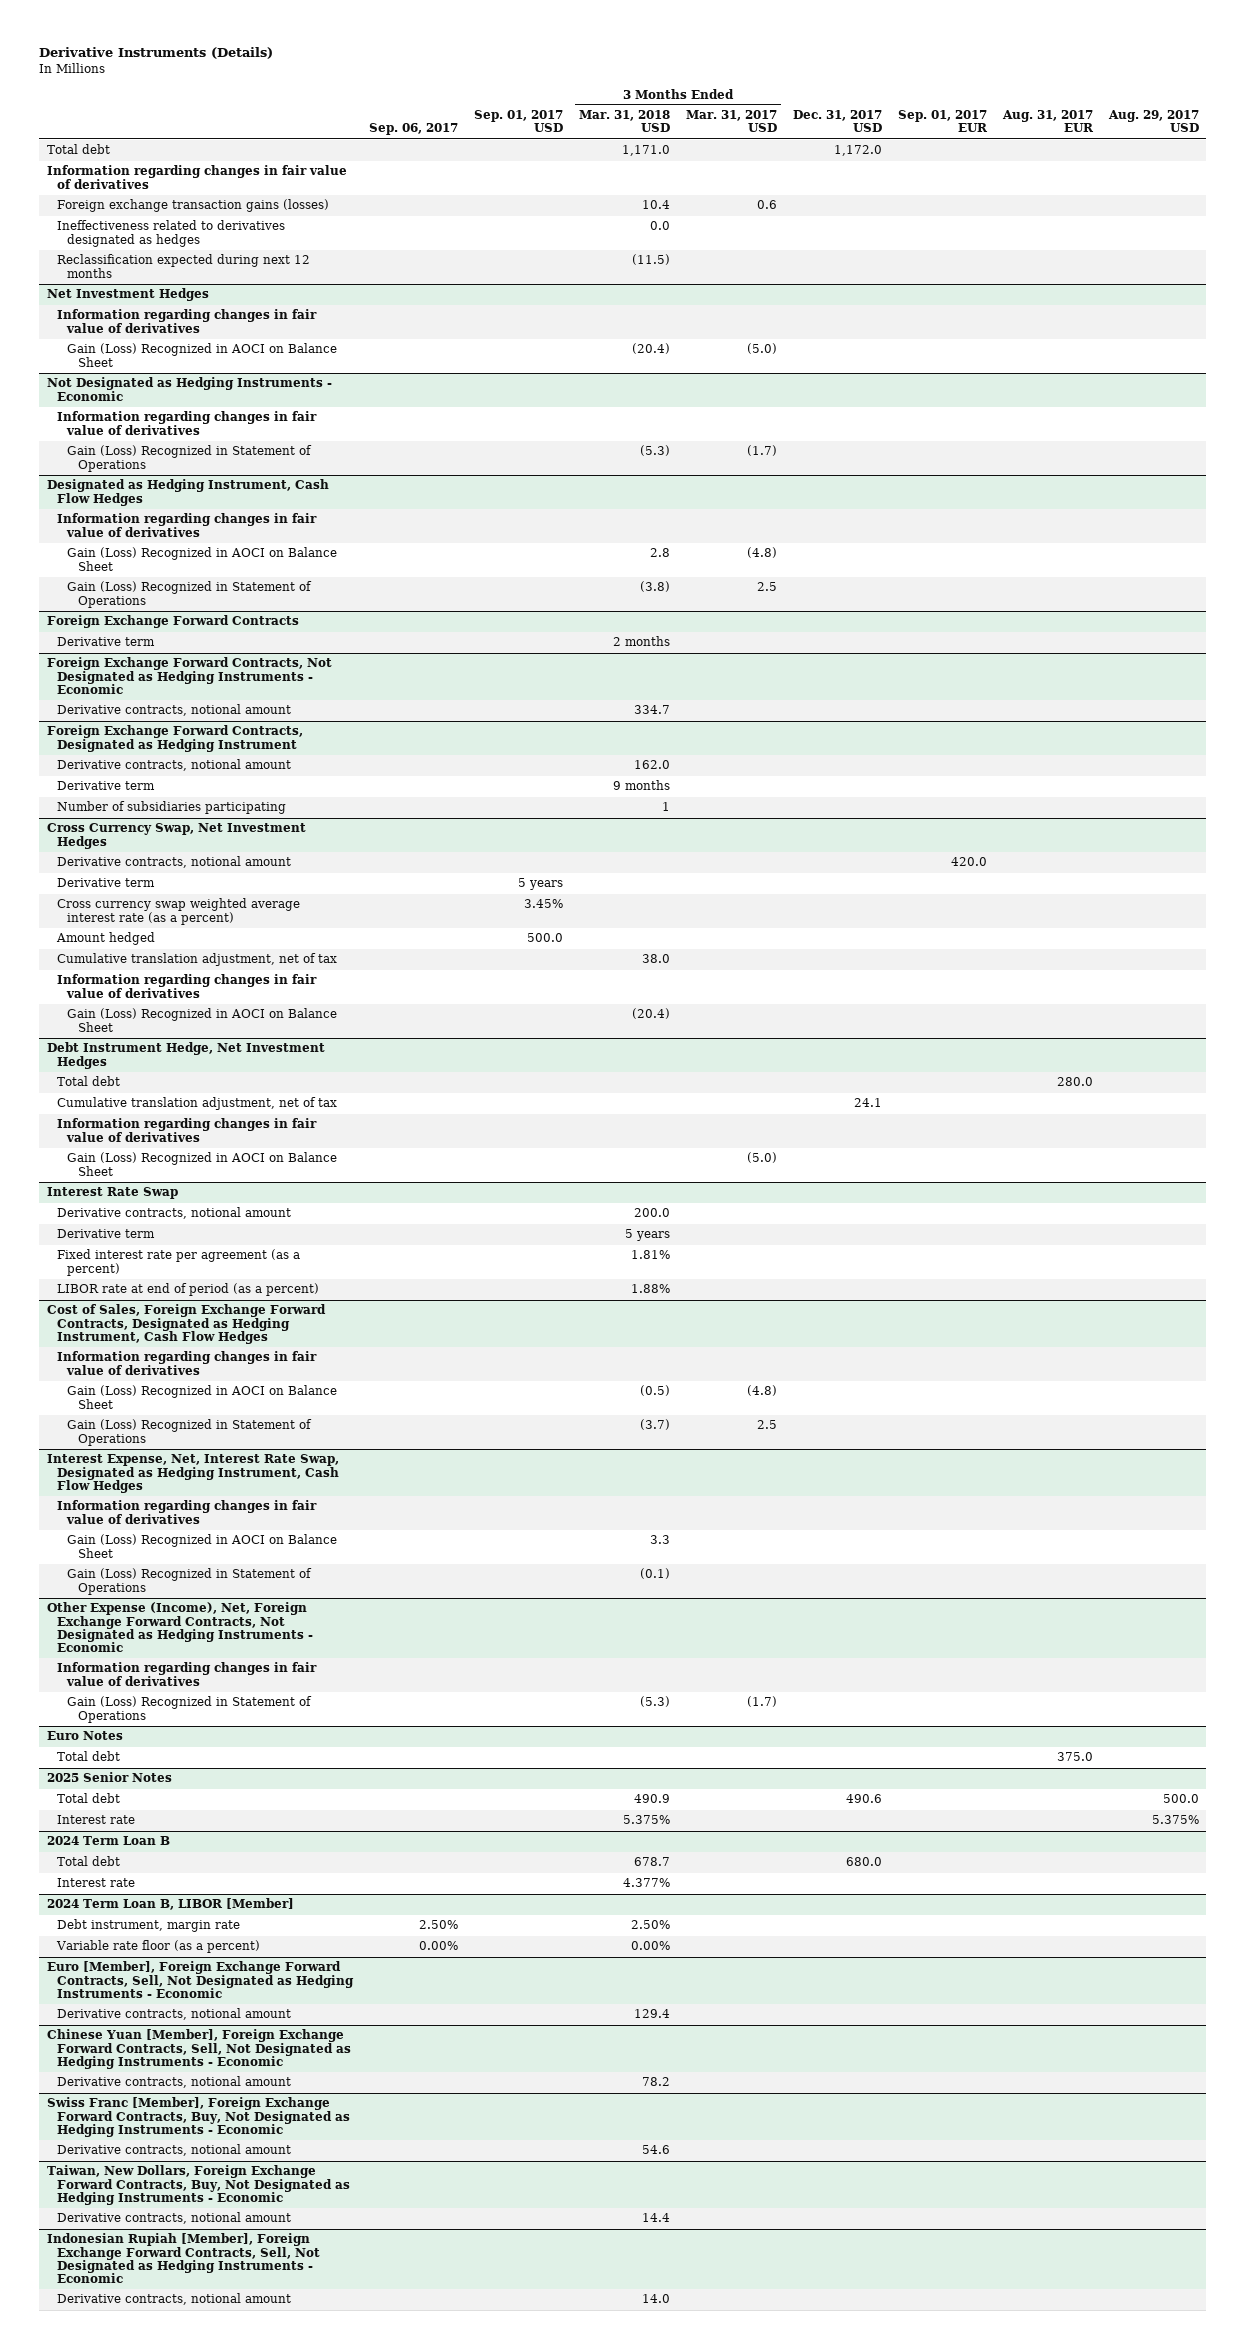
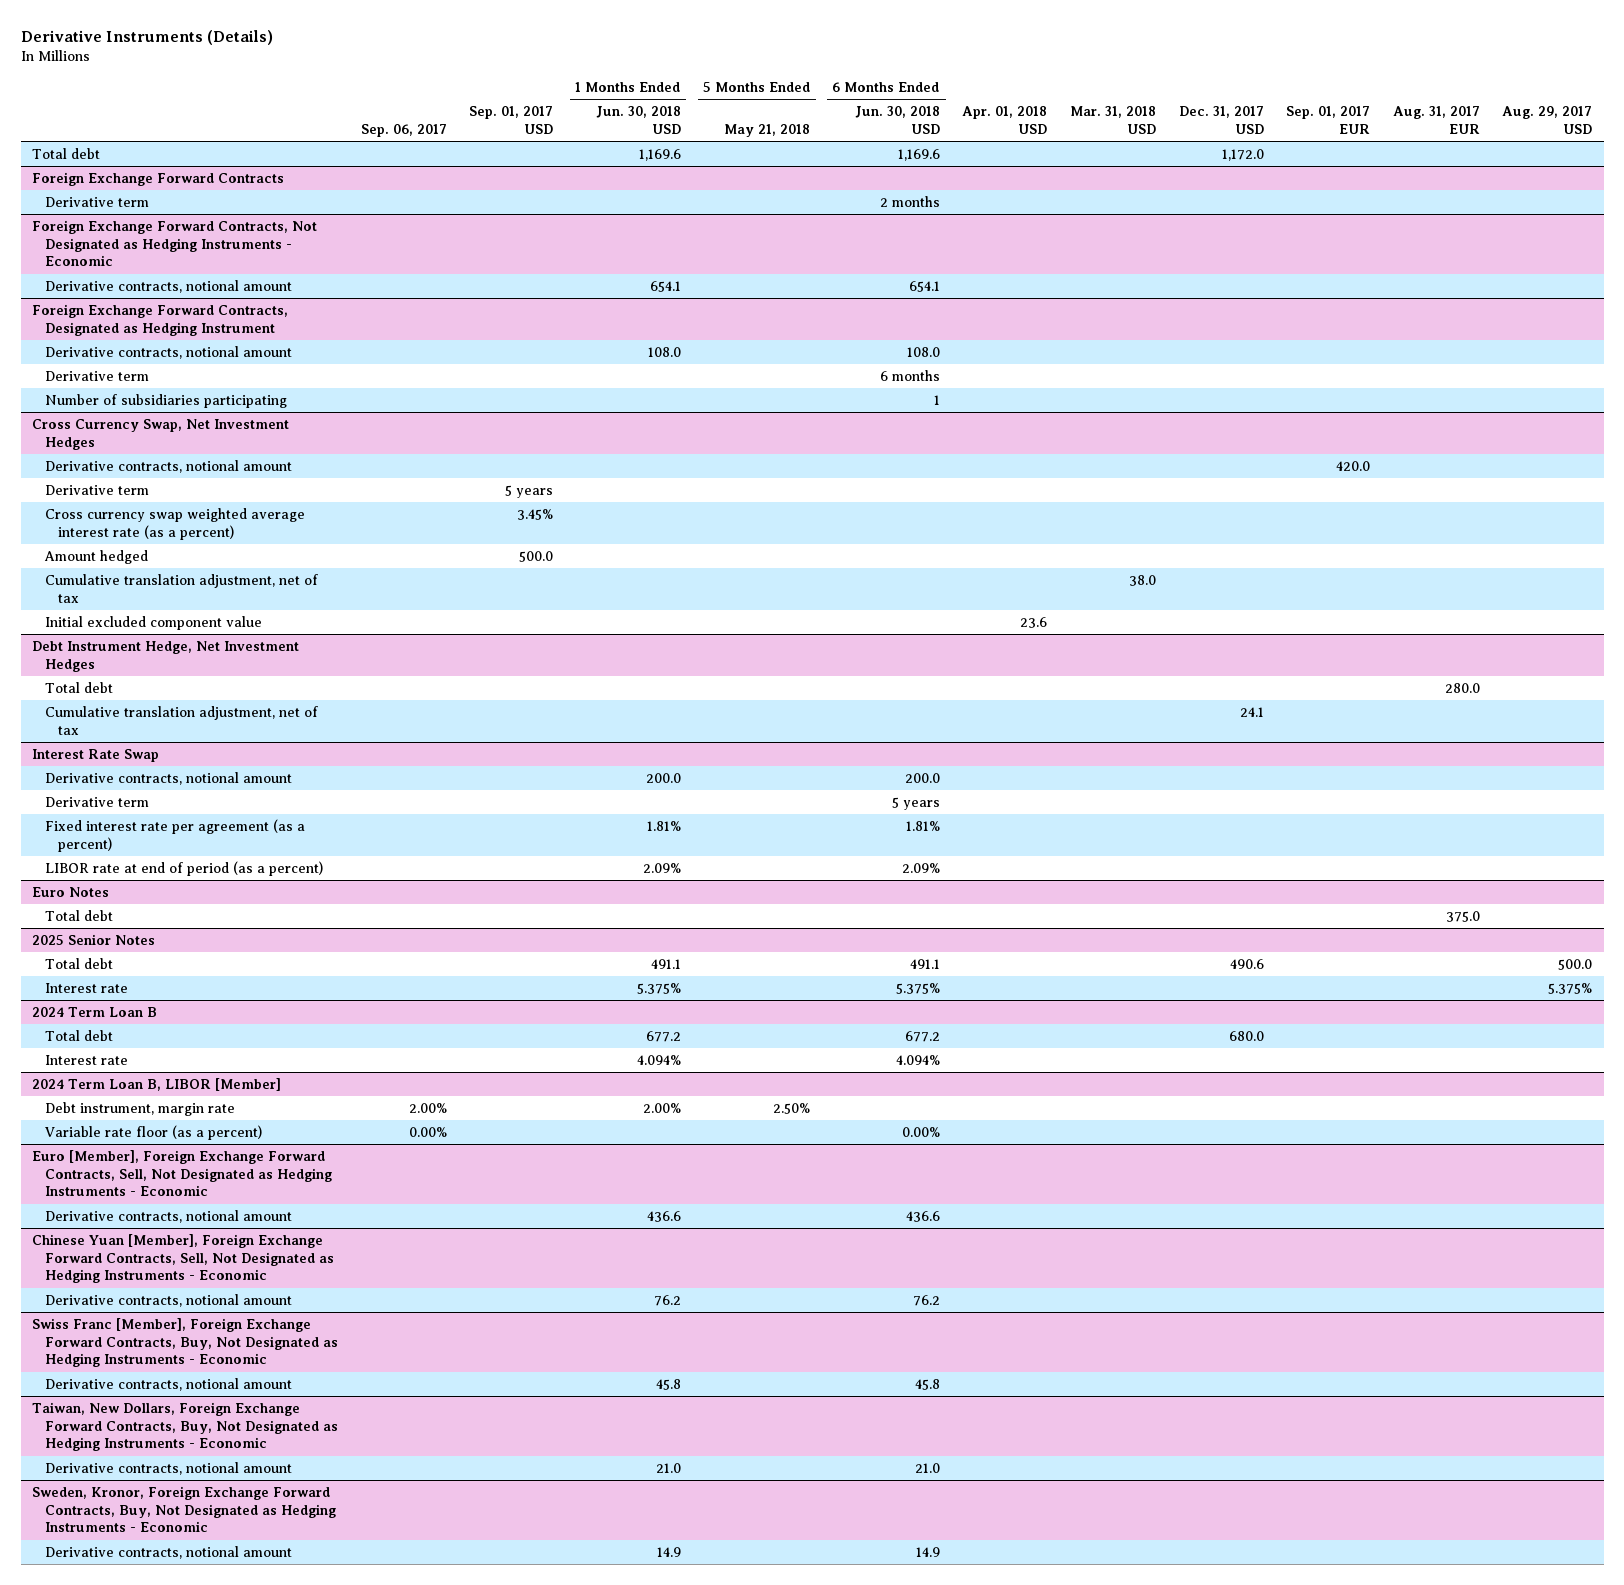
- | Sep. 06, 2017 | Sep. 01, 2017 USD | 3 Months Ended Mar. 31, 2018 USD | 3 Months Ended Mar. 31, 2017 USD | Dec. 31, 2017 USD | Sep. 01, 2017 EUR | Aug. 31, 2017 EUR | Aug. 29, 2017 USD
+ | Sep. 06, 2017 | Sep. 01, 2017 USD | 1 Months Ended Jun. 30, 2018 USD | 5 Months Ended May 21, 2018 | 6 Months Ended Jun. 30, 2018 USD | Apr. 01, 2018 USD | Mar. 31, 2018 USD | Dec. 31, 2017 USD | Sep. 01, 2017 EUR | Aug. 31, 2017 EUR | Aug. 29, 2017 USD
- Information regarding changes in fair value of derivatives
- Foreign exchange transaction gains (losses) | | | 10.4 | 0.6 | | | |
- Ineffectiveness related to derivatives designated as hedges | | | 0.0 | | | | |
- Reclassification expected during next 12 months | | | (11.5) | | | | |
- Net Investment Hedges
- Information regarding changes in fair value of derivatives
- Gain (Loss) Recognized in AOCI on Balance Sheet | | | (20.4) | (5.0) | | | |
- Not Designated as Hedging Instruments - Economic
- Information regarding changes in fair value of derivatives
- Gain (Loss) Recognized in Statement of Operations | | | (5.3) | (1.7) | | | |
- Designated as Hedging Instrument, Cash Flow Hedges
- Information regarding changes in fair value of derivatives
- Gain (Loss) Recognized in AOCI on Balance Sheet | | | 2.8 | (4.8) | | | |
- Gain (Loss) Recognized in Statement of Operations | | | (3.8) | 2.5 | | | |
@ Cross Currency Swap, Net Investment Hedges
- Information regarding changes in fair value of derivatives
- Gain (Loss) Recognized in AOCI on Balance Sheet | | | (20.4) | | | | |
+ Initial excluded component value | | | | | | 23.6 | | | | |
@ Debt Instrument Hedge, Net Investment Hedges
- Information regarding changes in fair value of derivatives
- Gain (Loss) Recognized in AOCI on Balance Sheet | | | | (5.0) | | | |
- Cost of Sales, Foreign Exchange Forward Contracts, Designated as Hedging Instrument, Cash Flow Hedges
- Information regarding changes in fair value of derivatives
- Gain (Loss) Recognized in AOCI on Balance Sheet | | | (0.5) | (4.8) | | | |
- Gain (Loss) Recognized in Statement of Operations | | | (3.7) | 2.5 | | | |
- Interest Expense, Net, Interest Rate Swap, Designated as Hedging Instrument, Cash Flow Hedges
- Information regarding changes in fair value of derivatives
- Gain (Loss) Recognized in AOCI on Balance Sheet | | | 3.3 | | | | |
- Gain (Loss) Recognized in Statement of Operations | | | (0.1) | | | | |
- Other Expense (Income), Net, Foreign Exchange Forward Contracts, Not Designated as Hedging Instruments - Economic
- Information regarding changes in fair value of derivatives
- Gain (Loss) Recognized in Statement of Operations | | | (5.3) | (1.7) | | | |
@ 2024 Term Loan B, LIBOR [Member]
- Debt instrument, margin rate | 2.50% | | 2.50% | | | | |
+ Debt instrument, margin rate | 2.00% | | 2.00% | 2.50% | | | | | | |
- Indonesian Rupiah [Member], Foreign Exchange Forward Contracts, Sell, Not Designated as Hedging Instruments - Economic
+ Sweden, Kronor, Foreign Exchange Forward Contracts, Buy, Not Designated as Hedging Instruments - Economic

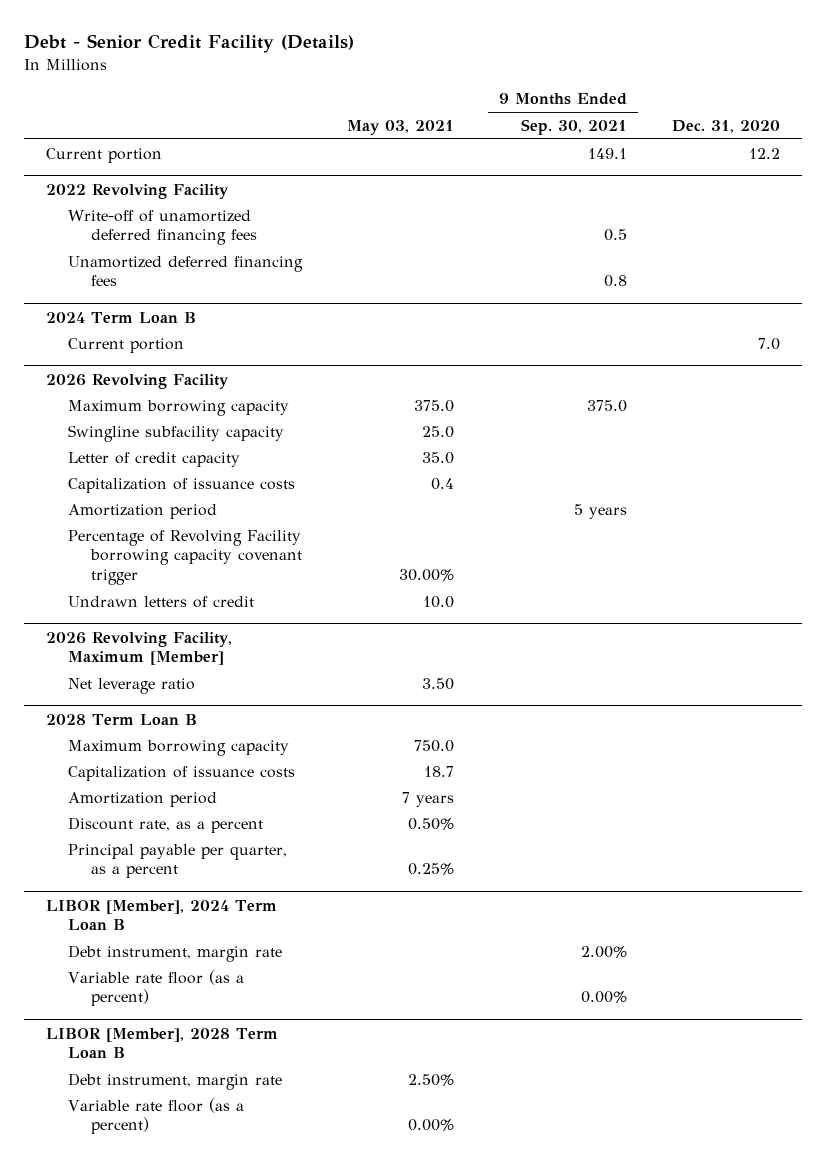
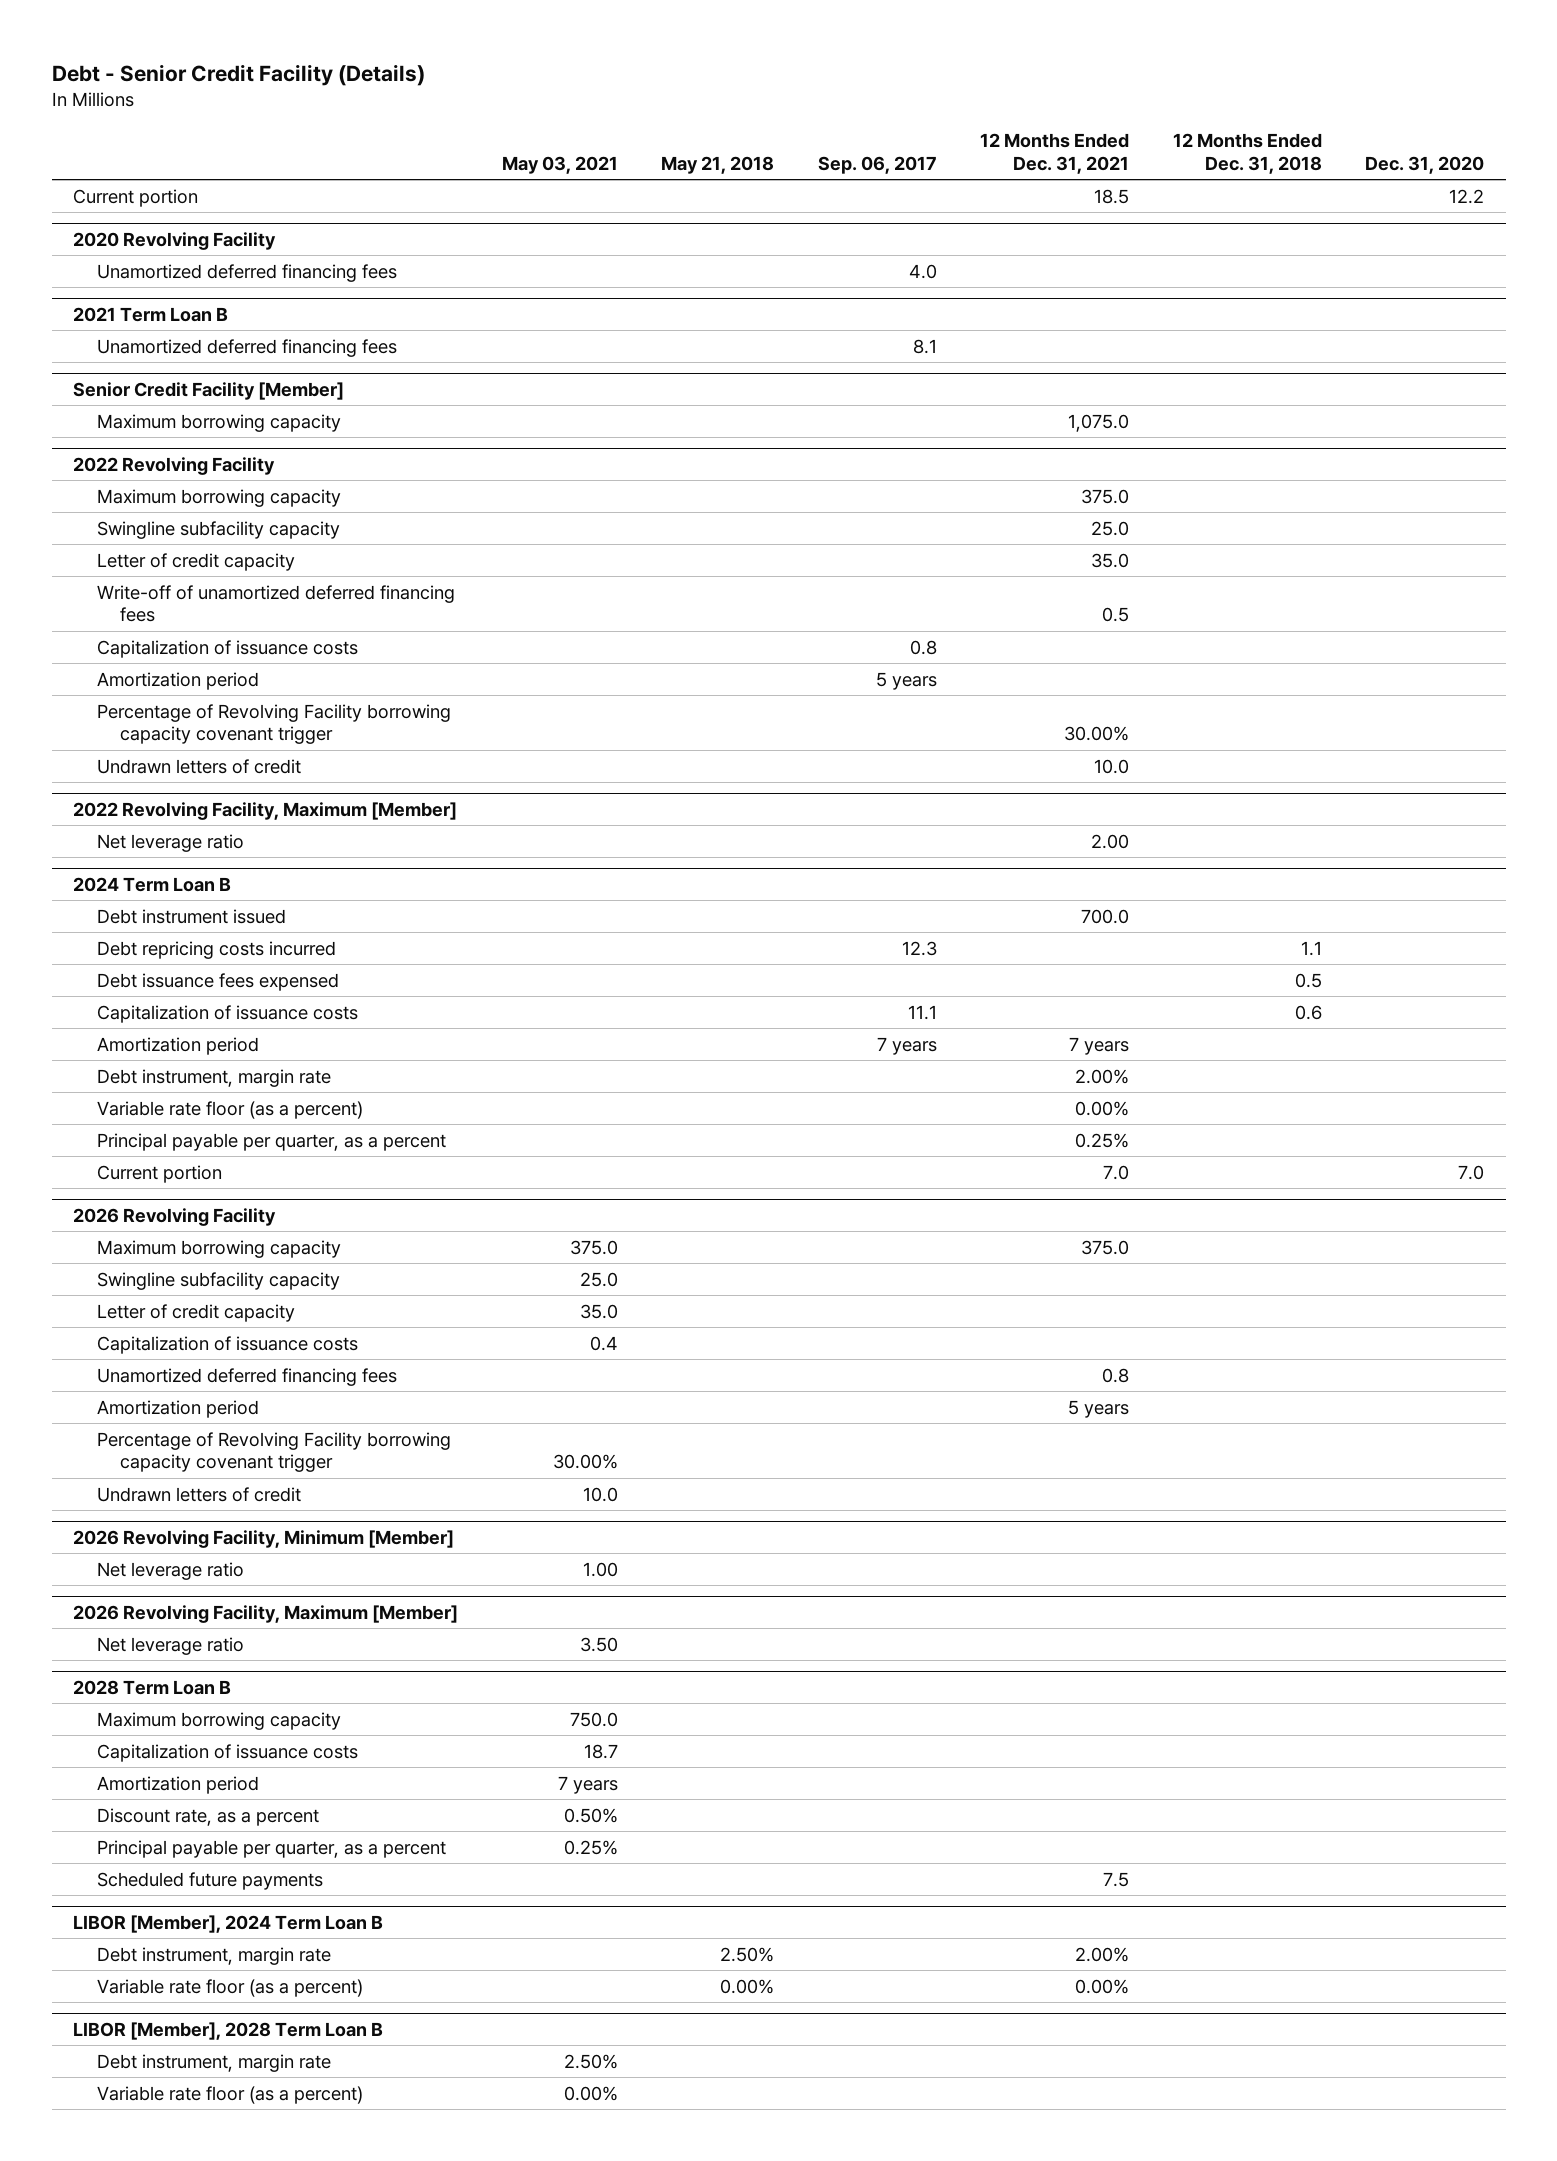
- | May 03, 2021 | 9 Months Ended Sep. 30, 2021 | Dec. 31, 2020
+ | May 03, 2021 | May 21, 2018 | Sep. 06, 2017 | 12 Months Ended Dec. 31, 2021 | 12 Months Ended Dec. 31, 2018 | Dec. 31, 2020
+ 2020 Revolving Facility
+ Unamortized deferred financing fees | | | 4.0 | | |
+ 2021 Term Loan B
+ Unamortized deferred financing fees | | | 8.1 | | |
+ Senior Credit Facility [Member]
+ Maximum borrowing capacity | | | | 1,075.0 | |
@ 2022 Revolving Facility
+ Maximum borrowing capacity | | | | 375.0 | |
+ Swingline subfacility capacity | | | | 25.0 | |
+ Letter of credit capacity | | | | 35.0 | |
- Unamortized deferred financing fees | | 0.8 |
+ Capitalization of issuance costs | | | 0.8 | | |
+ Amortization period | | | 5 years | | |
+ Percentage of Revolving Facility borrowing capacity covenant trigger | | | | 30.00% | |
+ Undrawn letters of credit | | | | 10.0 | |
+ 2022 Revolving Facility, Maximum [Member]
+ Net leverage ratio | | | | 2.00 | |
@ 2024 Term Loan B
+ Debt instrument issued | | | | 700.0 | |
+ Debt repricing costs incurred | | | 12.3 | | 1.1 |
+ Debt issuance fees expensed | | | | | 0.5 |
+ Capitalization of issuance costs | | | 11.1 | | 0.6 |
+ Amortization period | | | 7 years | 7 years | |
+ Debt instrument, margin rate | | | | 2.00% | |
+ Variable rate floor (as a percent) | | | | 0.00% | |
+ Principal payable per quarter, as a percent | | | | 0.25% | |
@ 2026 Revolving Facility
+ Unamortized deferred financing fees | | | | 0.8 | |
+ 2026 Revolving Facility, Minimum [Member]
+ Net leverage ratio | 1.00 | | | | |
@ 2028 Term Loan B
+ Scheduled future payments | | | | 7.5 | |

